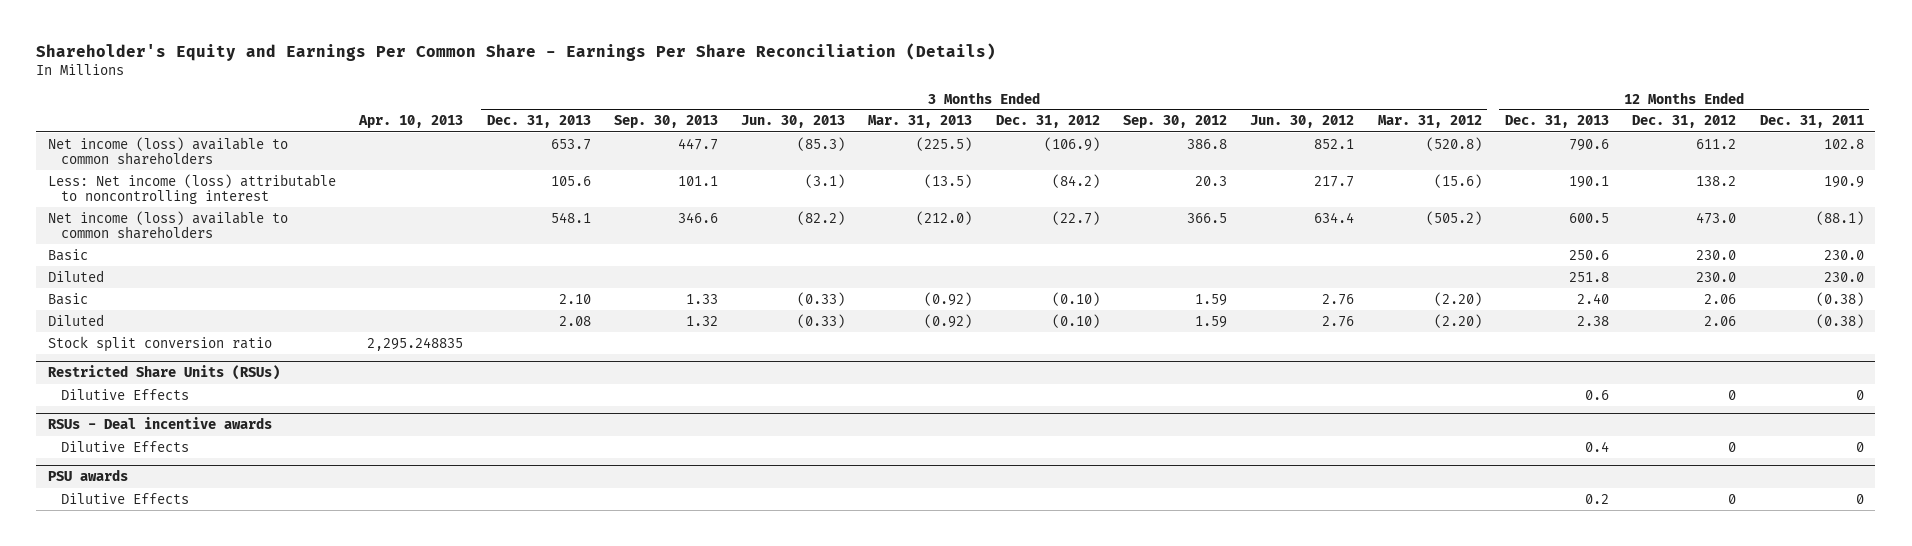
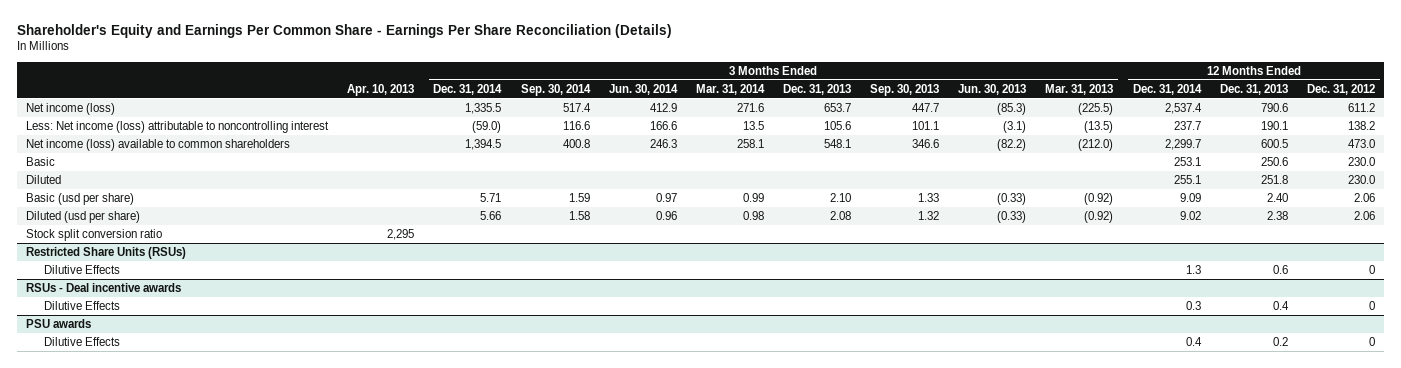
- | Apr. 10, 2013 | 3 Months Ended Dec. 31, 2013 | 3 Months Ended Sep. 30, 2013 | 3 Months Ended Jun. 30, 2013 | 3 Months Ended Mar. 31, 2013 | 3 Months Ended Dec. 31, 2012 | 3 Months Ended Sep. 30, 2012 | 3 Months Ended Jun. 30, 2012 | 3 Months Ended Mar. 31, 2012 | 12 Months Ended Dec. 31, 2013 | 12 Months Ended Dec. 31, 2012 | 12 Months Ended Dec. 31, 2011
+ | Apr. 10, 2013 | 3 Months Ended Dec. 31, 2014 | 3 Months Ended Sep. 30, 2014 | 3 Months Ended Jun. 30, 2014 | 3 Months Ended Mar. 31, 2014 | 3 Months Ended Dec. 31, 2013 | 3 Months Ended Sep. 30, 2013 | 3 Months Ended Jun. 30, 2013 | 3 Months Ended Mar. 31, 2013 | 12 Months Ended Dec. 31, 2014 | 12 Months Ended Dec. 31, 2013 | 12 Months Ended Dec. 31, 2012
- Net income (loss) available to common shareholders | | 653.7 | 447.7 | (85.3) | (225.5) | (106.9) | 386.8 | 852.1 | (520.8) | 790.6 | 611.2 | 102.8
+ Net income (loss) | | 1,335.5 | 517.4 | 412.9 | 271.6 | 653.7 | 447.7 | (85.3) | (225.5) | 2,537.4 | 790.6 | 611.2
- Basic | | 2.10 | 1.33 | (0.33) | (0.92) | (0.10) | 1.59 | 2.76 | (2.20) | 2.40 | 2.06 | (0.38)
- Diluted | | 2.08 | 1.32 | (0.33) | (0.92) | (0.10) | 1.59 | 2.76 | (2.20) | 2.38 | 2.06 | (0.38)
- Stock split conversion ratio | 2,295.248835 | | | | | | | | | | |
+ Basic (usd per share) | | 5.71 | 1.59 | 0.97 | 0.99 | 2.10 | 1.33 | (0.33) | (0.92) | 9.09 | 2.40 | 2.06
+ Diluted (usd per share) | | 5.66 | 1.58 | 0.96 | 0.98 | 2.08 | 1.32 | (0.33) | (0.92) | 9.02 | 2.38 | 2.06
+ Stock split conversion ratio | 2,295 | | | | | | | | | | |

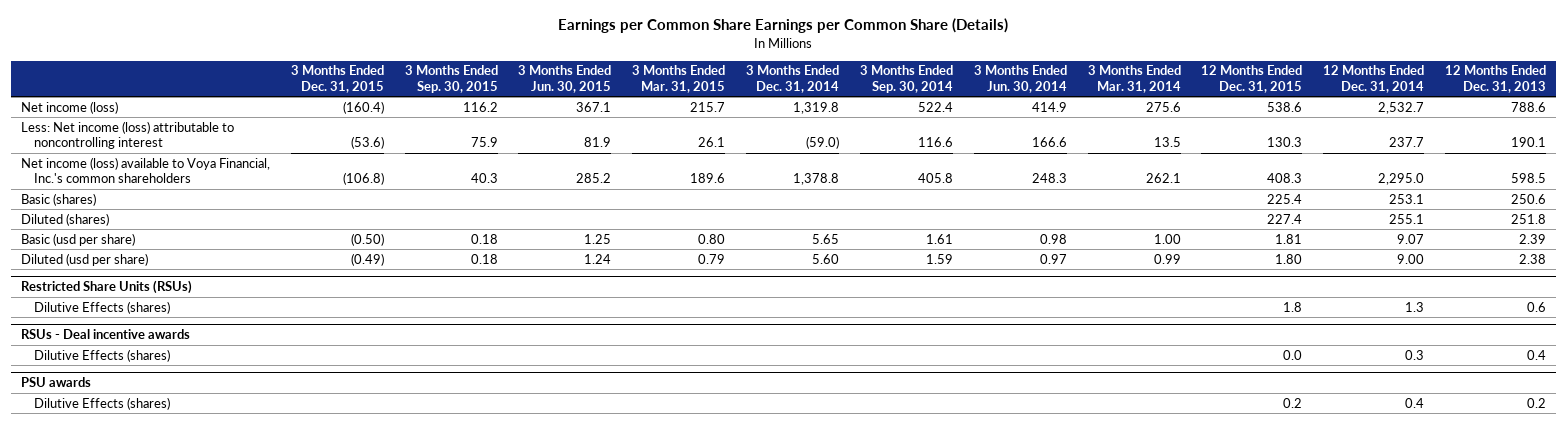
- Shareholder's Equity and Earnings Per Common Share - Earnings Per Share Reconciliation (Details)
+ Earnings per Common Share Earnings per Common Share (Details)
- | Apr. 10, 2013 | 3 Months Ended Dec. 31, 2014 | 3 Months Ended Sep. 30, 2014 | 3 Months Ended Jun. 30, 2014 | 3 Months Ended Mar. 31, 2014 | 3 Months Ended Dec. 31, 2013 | 3 Months Ended Sep. 30, 2013 | 3 Months Ended Jun. 30, 2013 | 3 Months Ended Mar. 31, 2013 | 12 Months Ended Dec. 31, 2014 | 12 Months Ended Dec. 31, 2013 | 12 Months Ended Dec. 31, 2012
+ | 3 Months Ended Dec. 31, 2015 | 3 Months Ended Sep. 30, 2015 | 3 Months Ended Jun. 30, 2015 | 3 Months Ended Mar. 31, 2015 | 3 Months Ended Dec. 31, 2014 | 3 Months Ended Sep. 30, 2014 | 3 Months Ended Jun. 30, 2014 | 3 Months Ended Mar. 31, 2014 | 12 Months Ended Dec. 31, 2015 | 12 Months Ended Dec. 31, 2014 | 12 Months Ended Dec. 31, 2013
- Net income (loss) | | 1,335.5 | 517.4 | 412.9 | 271.6 | 653.7 | 447.7 | (85.3) | (225.5) | 2,537.4 | 790.6 | 611.2
+ Net income (loss) | (160.4) | 116.2 | 367.1 | 215.7 | 1,319.8 | 522.4 | 414.9 | 275.6 | 538.6 | 2,532.7 | 788.6
- Net income (loss) available to common shareholders | | 1,394.5 | 400.8 | 246.3 | 258.1 | 548.1 | 346.6 | (82.2) | (212.0) | 2,299.7 | 600.5 | 473.0
- Basic | | | | | | | | | | 253.1 | 250.6 | 230.0
- Diluted | | | | | | | | | | 255.1 | 251.8 | 230.0
- Basic (usd per share) | | 5.71 | 1.59 | 0.97 | 0.99 | 2.10 | 1.33 | (0.33) | (0.92) | 9.09 | 2.40 | 2.06
- Diluted (usd per share) | | 5.66 | 1.58 | 0.96 | 0.98 | 2.08 | 1.32 | (0.33) | (0.92) | 9.02 | 2.38 | 2.06
- Stock split conversion ratio | 2,295 | | | | | | | | | | |
+ Net income (loss) available to Voya Financial, Inc.'s common shareholders | (106.8) | 40.3 | 285.2 | 189.6 | 1,378.8 | 405.8 | 248.3 | 262.1 | 408.3 | 2,295.0 | 598.5
+ Basic (shares) | | | | | | | | | 225.4 | 253.1 | 250.6
+ Diluted (shares) | | | | | | | | | 227.4 | 255.1 | 251.8
+ Basic (usd per share) | (0.50) | 0.18 | 1.25 | 0.80 | 5.65 | 1.61 | 0.98 | 1.00 | 1.81 | 9.07 | 2.39
+ Diluted (usd per share) | (0.49) | 0.18 | 1.24 | 0.79 | 5.60 | 1.59 | 0.97 | 0.99 | 1.80 | 9.00 | 2.38
@ Restricted Share Units (RSUs)
- Dilutive Effects | | | | | | | | | | 1.3 | 0.6 | 0
+ Dilutive Effects (shares) | | | | | | | | | 1.8 | 1.3 | 0.6
@ RSUs - Deal incentive awards
- Dilutive Effects | | | | | | | | | | 0.3 | 0.4 | 0
+ Dilutive Effects (shares) | | | | | | | | | 0.0 | 0.3 | 0.4
@ PSU awards
- Dilutive Effects | | | | | | | | | | 0.4 | 0.2 | 0
+ Dilutive Effects (shares) | | | | | | | | | 0.2 | 0.4 | 0.2

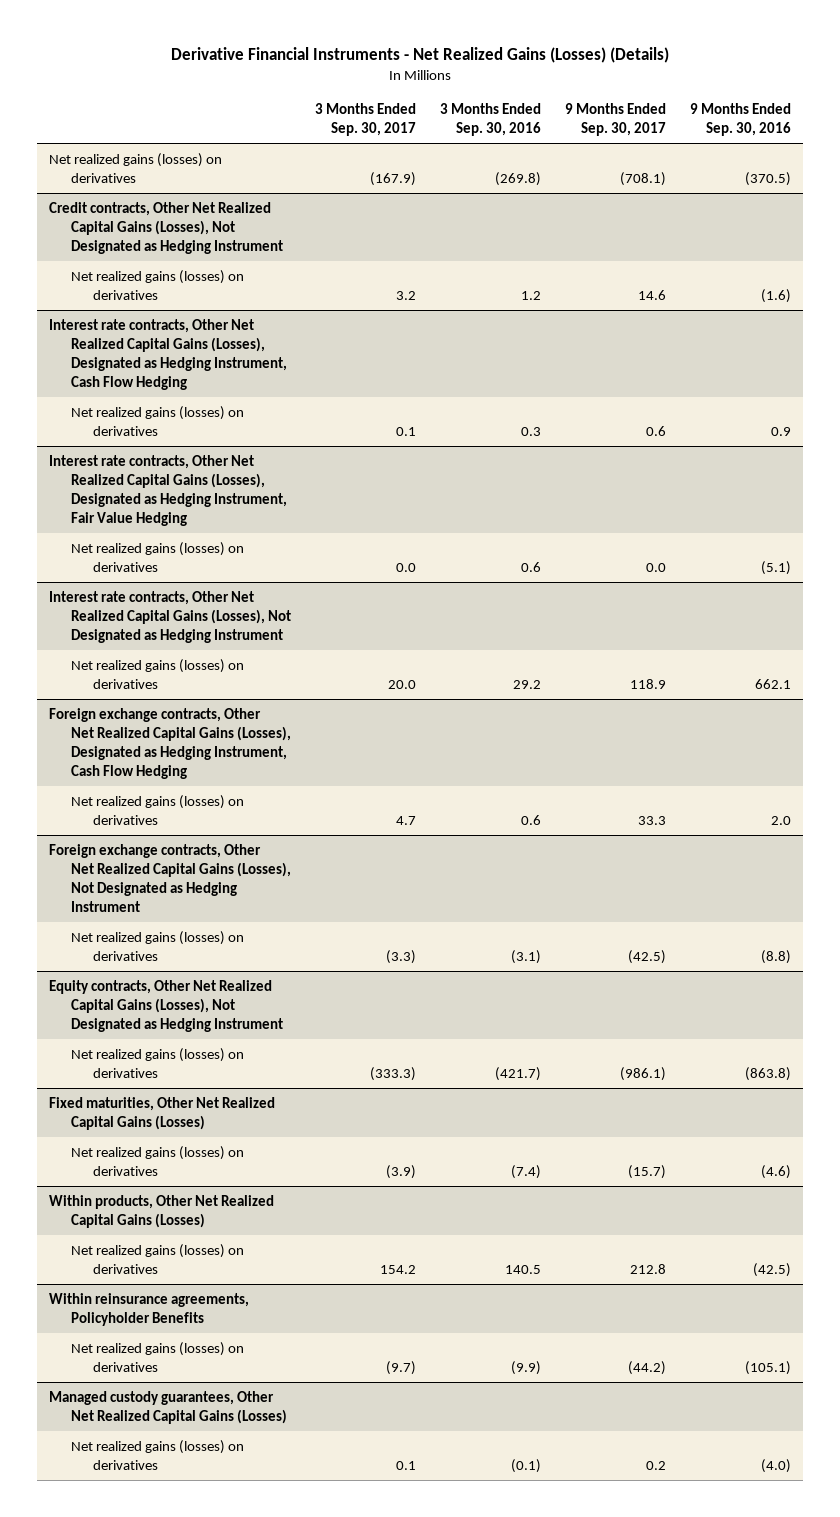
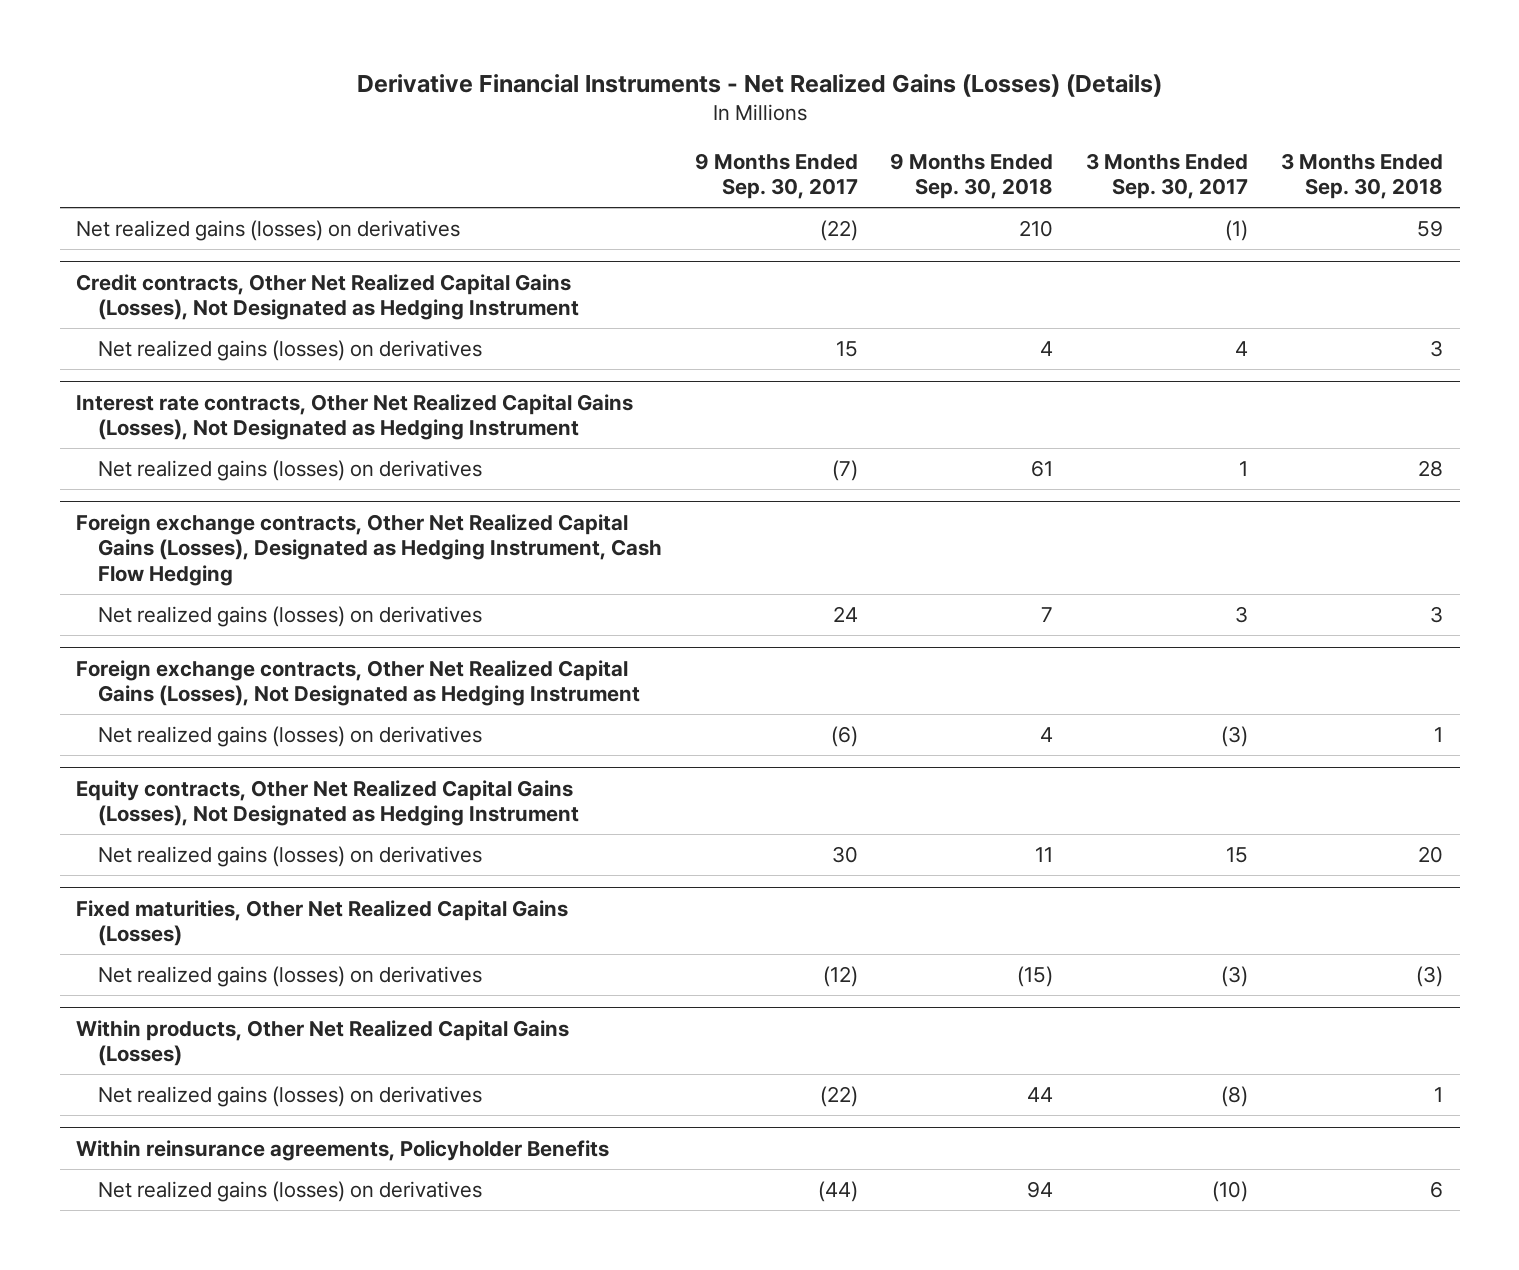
- | 3 Months Ended Sep. 30, 2017 | 3 Months Ended Sep. 30, 2016 | 9 Months Ended Sep. 30, 2017 | 9 Months Ended Sep. 30, 2016
+ | 9 Months Ended Sep. 30, 2017 | 9 Months Ended Sep. 30, 2018 | 3 Months Ended Sep. 30, 2017 | 3 Months Ended Sep. 30, 2018
- Net realized gains (losses) on derivatives | (167.9) | (269.8) | (708.1) | (370.5)
+ Net realized gains (losses) on derivatives | (22) | 210 | (1) | 59
@ Credit contracts, Other Net Realized Capital Gains (Losses), Not Designated as Hedging Instrument
- Net realized gains (losses) on derivatives | 3.2 | 1.2 | 14.6 | (1.6)
- Interest rate contracts, Other Net Realized Capital Gains (Losses), Designated as Hedging Instrument, Cash Flow Hedging
- Net realized gains (losses) on derivatives | 0.1 | 0.3 | 0.6 | 0.9
- Interest rate contracts, Other Net Realized Capital Gains (Losses), Designated as Hedging Instrument, Fair Value Hedging
- Net realized gains (losses) on derivatives | 0.0 | 0.6 | 0.0 | (5.1)
@ Credit contracts, Other Net Realized Capital Gains (Losses), Not Designated as Hedging Instrument
+ Net realized gains (losses) on derivatives | 15 | 4 | 4 | 3
@ Interest rate contracts, Other Net Realized Capital Gains (Losses), Not Designated as Hedging Instrument
- Net realized gains (losses) on derivatives | 20.0 | 29.2 | 118.9 | 662.1
+ Net realized gains (losses) on derivatives | (7) | 61 | 1 | 28
@ Foreign exchange contracts, Other Net Realized Capital Gains (Losses), Designated as Hedging Instrument, Cash Flow Hedging
- Net realized gains (losses) on derivatives | 4.7 | 0.6 | 33.3 | 2.0
+ Net realized gains (losses) on derivatives | 24 | 7 | 3 | 3
@ Foreign exchange contracts, Other Net Realized Capital Gains (Losses), Not Designated as Hedging Instrument
- Net realized gains (losses) on derivatives | (3.3) | (3.1) | (42.5) | (8.8)
+ Net realized gains (losses) on derivatives | (6) | 4 | (3) | 1
@ Equity contracts, Other Net Realized Capital Gains (Losses), Not Designated as Hedging Instrument
- Net realized gains (losses) on derivatives | (333.3) | (421.7) | (986.1) | (863.8)
+ Net realized gains (losses) on derivatives | 30 | 11 | 15 | 20
@ Fixed maturities, Other Net Realized Capital Gains (Losses)
- Net realized gains (losses) on derivatives | (3.9) | (7.4) | (15.7) | (4.6)
+ Net realized gains (losses) on derivatives | (12) | (15) | (3) | (3)
@ Within products, Other Net Realized Capital Gains (Losses)
- Net realized gains (losses) on derivatives | 154.2 | 140.5 | 212.8 | (42.5)
+ Net realized gains (losses) on derivatives | (22) | 44 | (8) | 1
@ Within reinsurance agreements, Policyholder Benefits
- Net realized gains (losses) on derivatives | (9.7) | (9.9) | (44.2) | (105.1)
- Managed custody guarantees, Other Net Realized Capital Gains (Losses)
- Net realized gains (losses) on derivatives | 0.1 | (0.1) | 0.2 | (4.0)
@ Within reinsurance agreements, Policyholder Benefits
+ Net realized gains (losses) on derivatives | (44) | 94 | (10) | 6

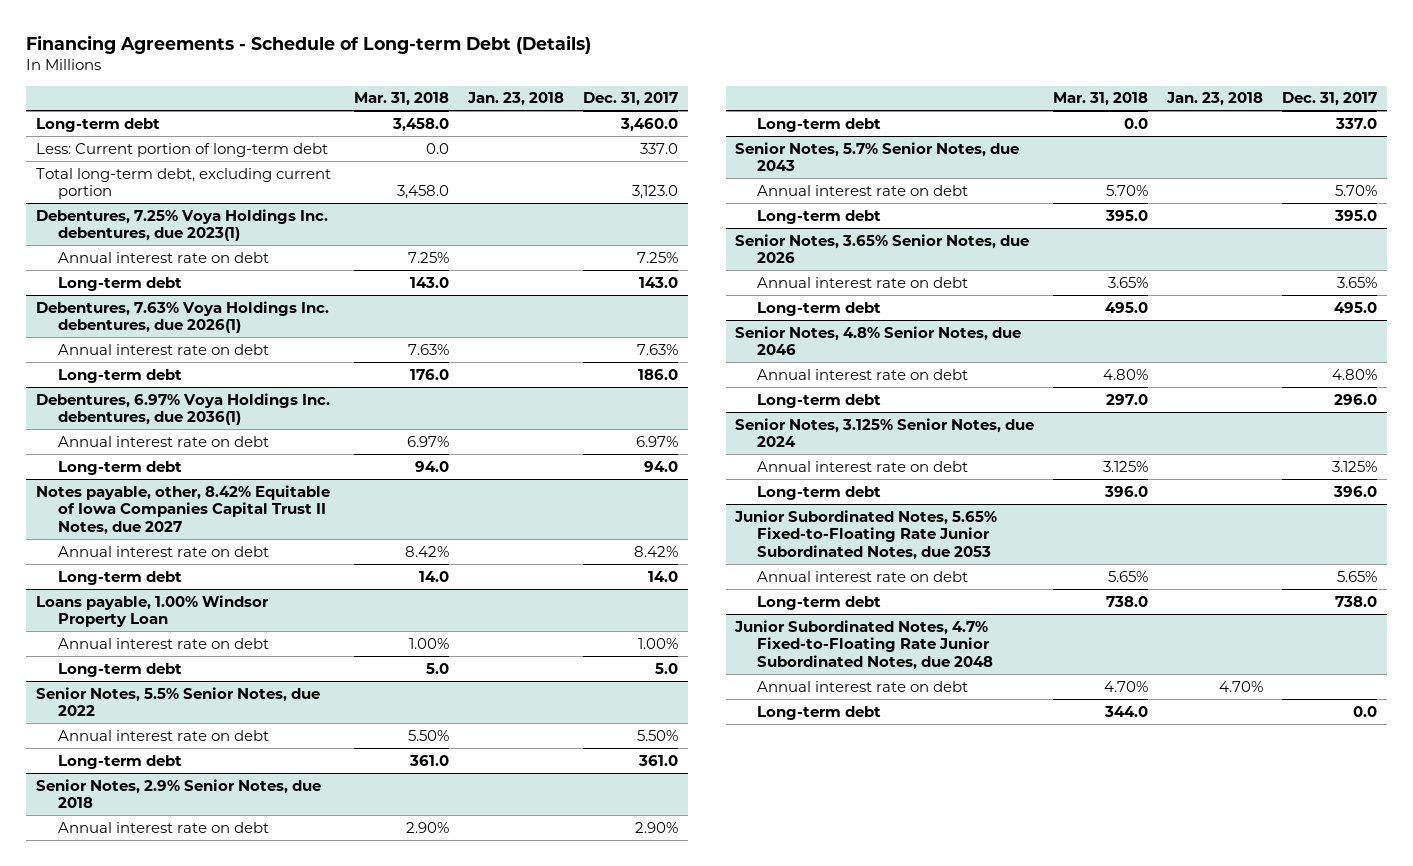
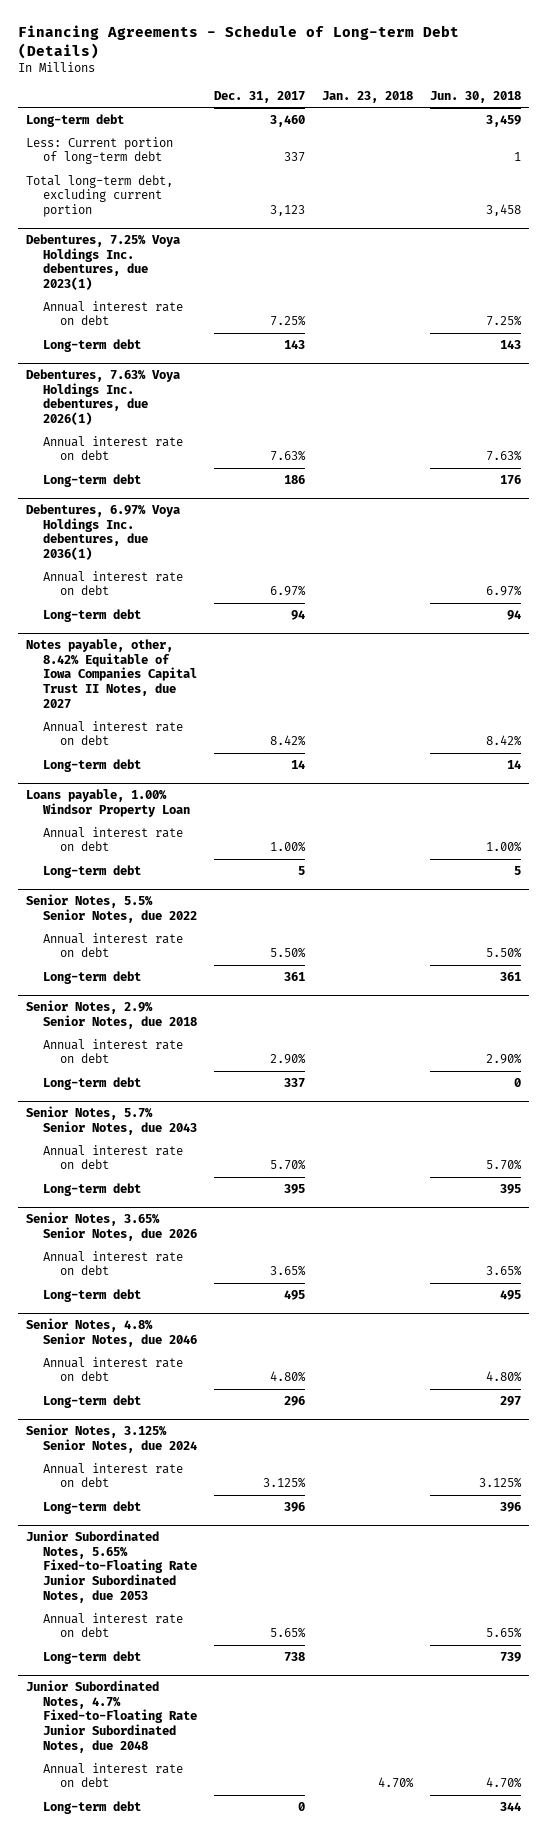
- | Mar. 31, 2018 | Jan. 23, 2018 | Dec. 31, 2017
+ | Dec. 31, 2017 | Jan. 23, 2018 | Jun. 30, 2018
- Long-term debt | 3,458.0 | | 3,460.0
- Less: Current portion of long-term debt | 0.0 | | 337.0
- Total long-term debt, excluding current portion | 3,458.0 | | 3,123.0
+ Long-term debt | 3,460 | | 3,459
+ Less: Current portion of long-term debt | 337 | | 1
+ Total long-term debt, excluding current portion | 3,123 | | 3,458
@ Debentures, 7.25% Voya Holdings Inc. debentures, due 2023(1)
- Long-term debt | 143.0 | | 143.0
+ Long-term debt | 143 | | 143
@ Debentures, 7.63% Voya Holdings Inc. debentures, due 2026(1)
- Long-term debt | 176.0 | | 186.0
+ Long-term debt | 186 | | 176
@ Debentures, 6.97% Voya Holdings Inc. debentures, due 2036(1)
- Long-term debt | 94.0 | | 94.0
+ Long-term debt | 94 | | 94
@ Notes payable, other, 8.42% Equitable of Iowa Companies Capital Trust II Notes, due 2027
- Long-term debt | 14.0 | | 14.0
+ Long-term debt | 14 | | 14
@ Loans payable, 1.00% Windsor Property Loan
- Long-term debt | 5.0 | | 5.0
+ Long-term debt | 5 | | 5
@ Senior Notes, 5.5% Senior Notes, due 2022
- Long-term debt | 361.0 | | 361.0
+ Long-term debt | 361 | | 361
@ Senior Notes, 2.9% Senior Notes, due 2018
- Long-term debt | 0.0 | | 337.0
+ Long-term debt | 337 | | 0
@ Senior Notes, 5.7% Senior Notes, due 2043
- Long-term debt | 395.0 | | 395.0
+ Long-term debt | 395 | | 395
@ Senior Notes, 3.65% Senior Notes, due 2026
- Long-term debt | 495.0 | | 495.0
+ Long-term debt | 495 | | 495
@ Senior Notes, 4.8% Senior Notes, due 2046
- Long-term debt | 297.0 | | 296.0
+ Long-term debt | 296 | | 297
@ Senior Notes, 3.125% Senior Notes, due 2024
- Long-term debt | 396.0 | | 396.0
+ Long-term debt | 396 | | 396
@ Junior Subordinated Notes, 5.65% Fixed-to-Floating Rate Junior Subordinated Notes, due 2053
- Long-term debt | 738.0 | | 738.0
+ Long-term debt | 738 | | 739
@ Junior Subordinated Notes, 4.7% Fixed-to-Floating Rate Junior Subordinated Notes, due 2048
- Long-term debt | 344.0 | | 0.0
+ Long-term debt | 0 | | 344

